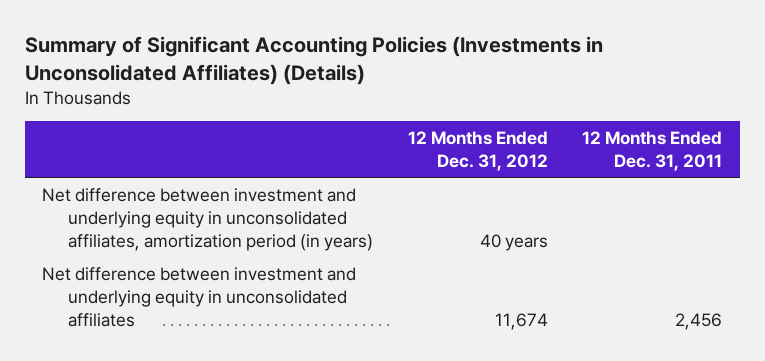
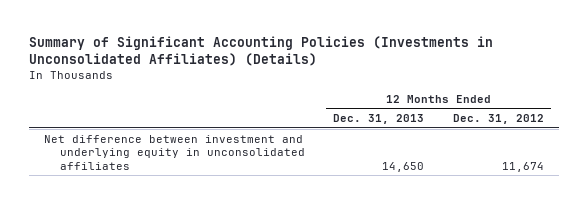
- | 12 Months Ended Dec. 31, 2012 | 12 Months Ended Dec. 31, 2011
+ | 12 Months Ended Dec. 31, 2013 | 12 Months Ended Dec. 31, 2012
- Net difference between investment and underlying equity in unconsolidated affiliates, amortization period (in years) | 40 years |

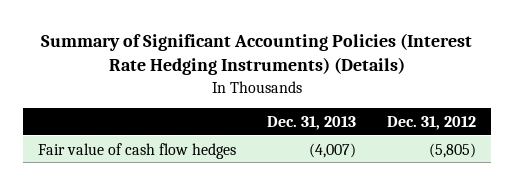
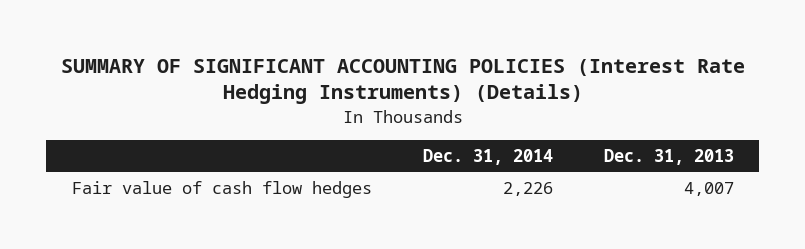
- Summary of Significant Accounting Policies (Interest Rate Hedging Instruments) (Details)
+ SUMMARY OF SIGNIFICANT ACCOUNTING POLICIES (Interest Rate Hedging Instruments) (Details)
- | Dec. 31, 2013 | Dec. 31, 2012
+ | Dec. 31, 2014 | Dec. 31, 2013
- Fair value of cash flow hedges | (4,007) | (5,805)
+ Fair value of cash flow hedges | 2,226 | 4,007

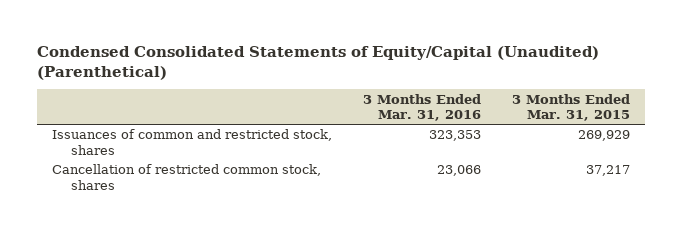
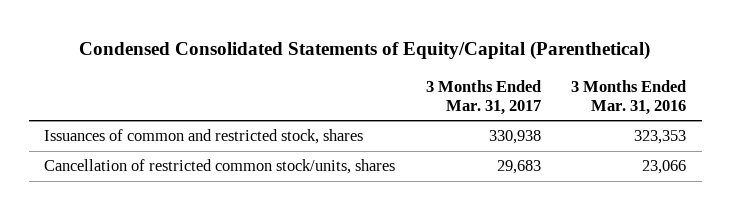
- Condensed Consolidated Statements of Equity/Capital (Unaudited) (Parenthetical)
+ Condensed Consolidated Statements of Equity/Capital (Parenthetical)
- | 3 Months Ended Mar. 31, 2016 | 3 Months Ended Mar. 31, 2015
+ | 3 Months Ended Mar. 31, 2017 | 3 Months Ended Mar. 31, 2016
- Cancellation of restricted common stock, shares | 23,066 | 37,217
+ Cancellation of restricted common stock/units, shares | 29,683 | 23,066

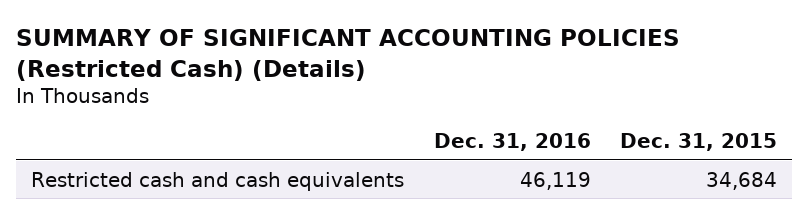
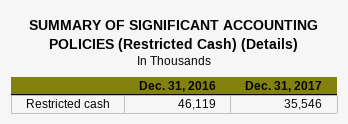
- | Dec. 31, 2016 | Dec. 31, 2015
+ | Dec. 31, 2016 | Dec. 31, 2017
- Restricted cash and cash equivalents | 46,119 | 34,684
+ Restricted cash | 46,119 | 35,546

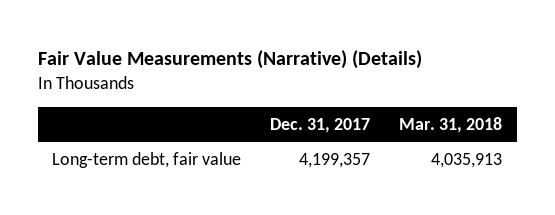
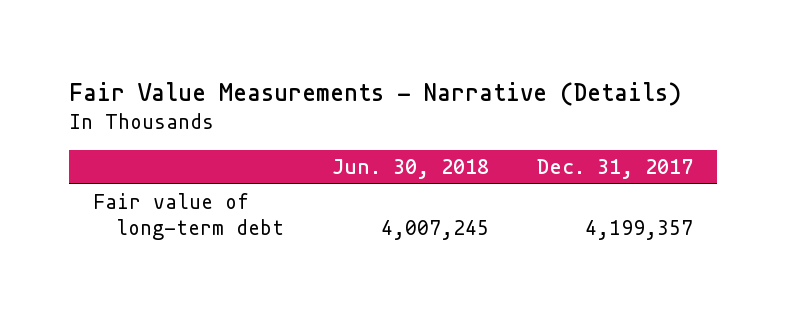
- Fair Value Measurements (Narrative) (Details)
+ Fair Value Measurements - Narrative (Details)
- | Dec. 31, 2017 | Mar. 31, 2018
+ | Jun. 30, 2018 | Dec. 31, 2017
- Long-term debt, fair value | 4,199,357 | 4,035,913
+ Fair value of long-term debt | 4,007,245 | 4,199,357

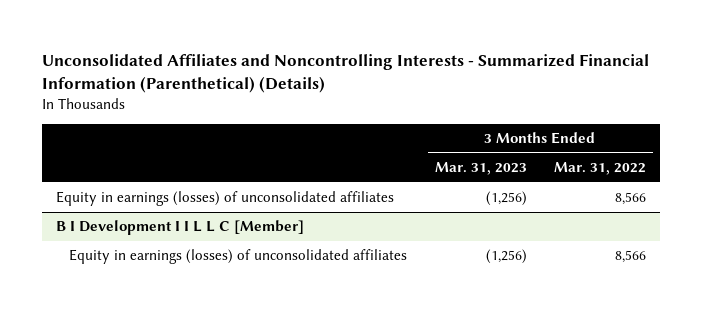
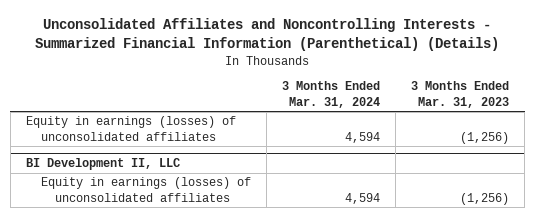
- | 3 Months Ended Mar. 31, 2023 | 3 Months Ended Mar. 31, 2022
+ | 3 Months Ended Mar. 31, 2024 | 3 Months Ended Mar. 31, 2023
- B I Development I I L L C [Member]
+ BI Development II, LLC

